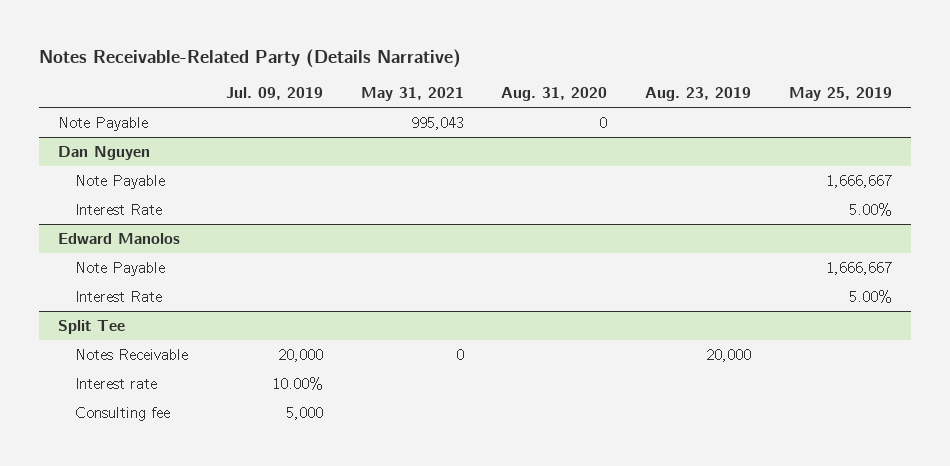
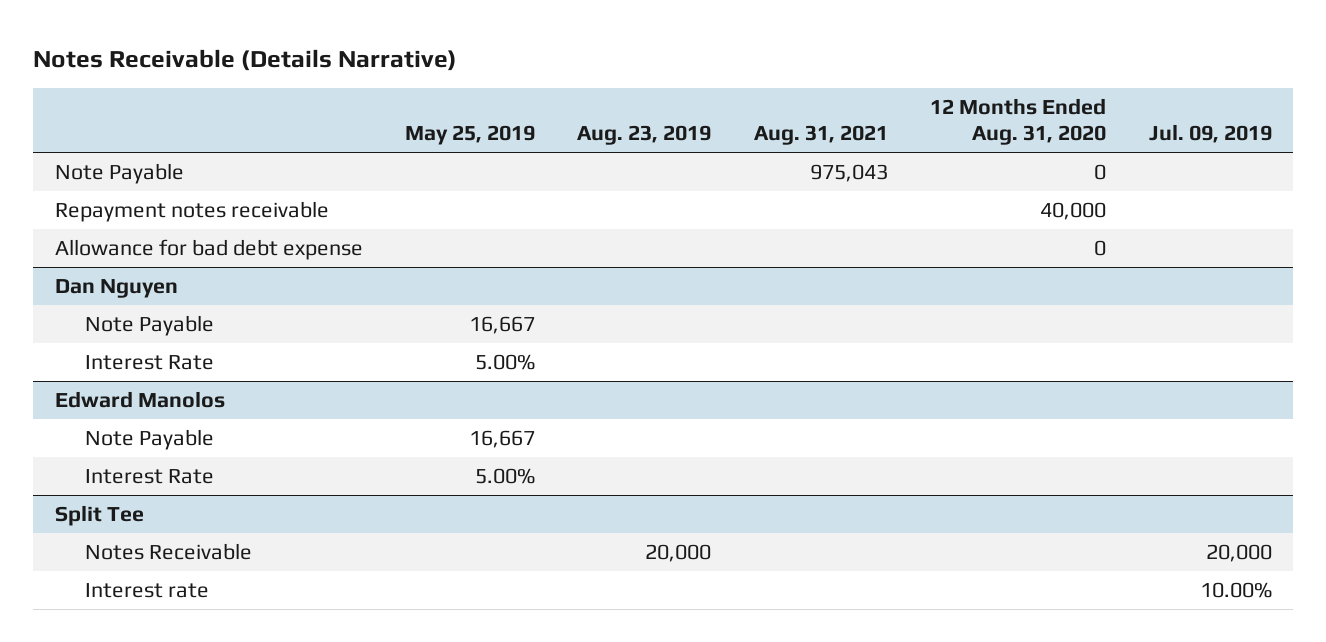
- Notes Receivable-Related Party (Details Narrative)
+ Notes Receivable (Details Narrative)
- | Jul. 09, 2019 | May 31, 2021 | Aug. 31, 2020 | Aug. 23, 2019 | May 25, 2019
+ | May 25, 2019 | Aug. 23, 2019 | Aug. 31, 2021 | 12 Months Ended Aug. 31, 2020 | Jul. 09, 2019
+ Repayment notes receivable | | | | 40,000 |
+ Allowance for bad debt expense | | | | 0 |
@ Dan Nguyen
- Note Payable | | | | | 1,666,667
+ Note Payable | 16,667 | | | |
@ Edward Manolos
- Note Payable | | | | | 1,666,667
+ Note Payable | 16,667 | | | |
@ Split Tee
- Consulting fee | 5,000 | | | |

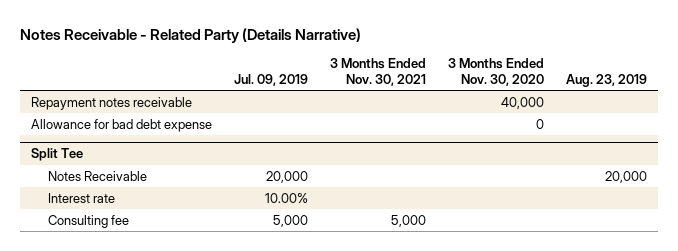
- Notes Receivable (Details Narrative)
+ Notes Receivable - Related Party (Details Narrative)
- | May 25, 2019 | Aug. 23, 2019 | Aug. 31, 2021 | 12 Months Ended Aug. 31, 2020 | Jul. 09, 2019
+ | Jul. 09, 2019 | 3 Months Ended Nov. 30, 2021 | 3 Months Ended Nov. 30, 2020 | Aug. 23, 2019
- Note Payable | | | 975,043 | 0 |
- Dan Nguyen
- Note Payable | 16,667 | | | |
- Interest Rate | 5.00% | | | |
- Edward Manolos
- Note Payable | 16,667 | | | |
- Interest Rate | 5.00% | | | |
@ Split Tee
+ Consulting fee | 5,000 | 5,000 | |

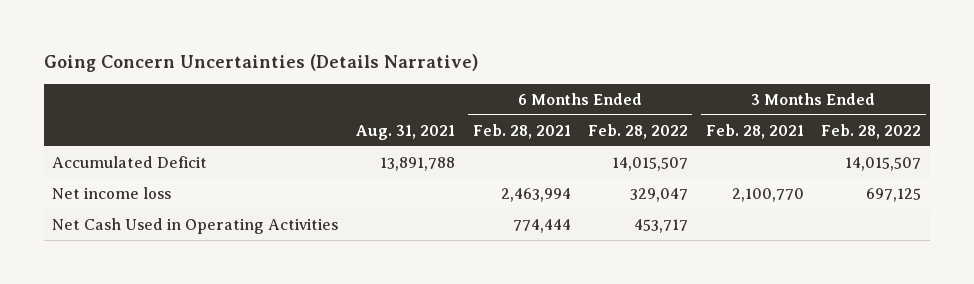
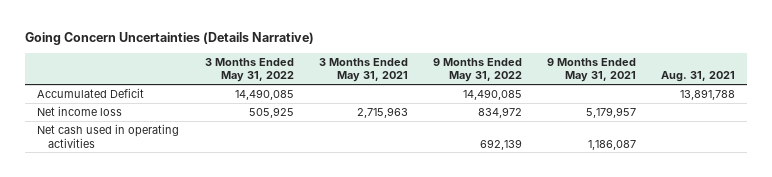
- | Aug. 31, 2021 | 6 Months Ended Feb. 28, 2021 | 6 Months Ended Feb. 28, 2022 | 3 Months Ended Feb. 28, 2021 | 3 Months Ended Feb. 28, 2022
+ | 3 Months Ended May 31, 2022 | 3 Months Ended May 31, 2021 | 9 Months Ended May 31, 2022 | 9 Months Ended May 31, 2021 | Aug. 31, 2021
- Net Cash Used in Operating Activities | | 774,444 | 453,717 | |
+ Net cash used in operating activities | | | 692,139 | 1,186,087 |

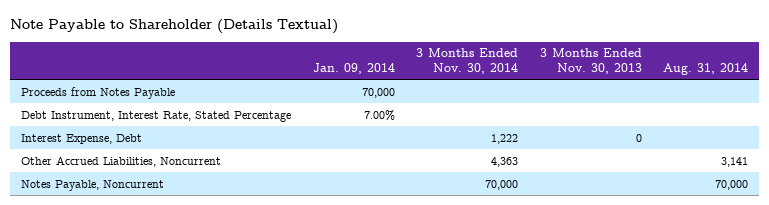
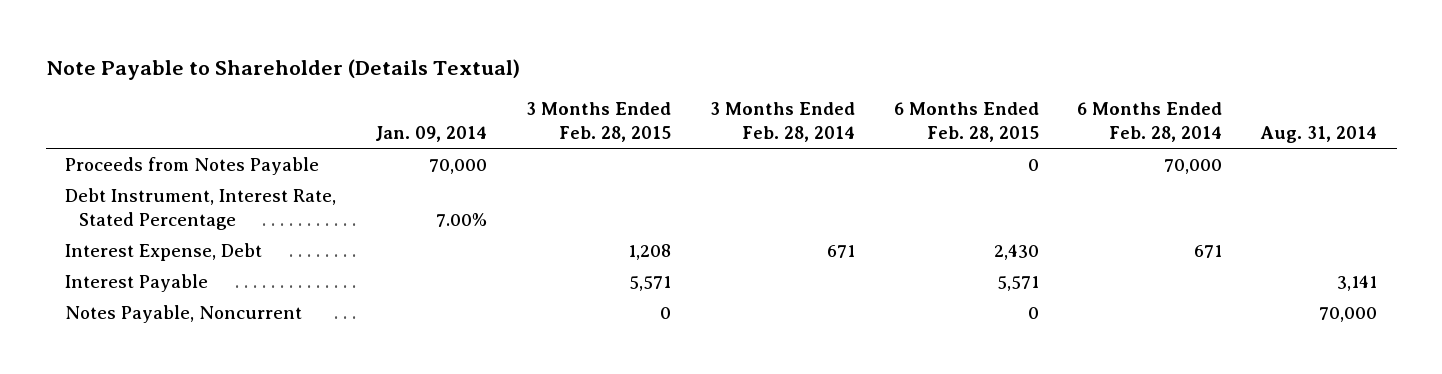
- | Jan. 09, 2014 | 3 Months Ended Nov. 30, 2014 | 3 Months Ended Nov. 30, 2013 | Aug. 31, 2014
+ | Jan. 09, 2014 | 3 Months Ended Feb. 28, 2015 | 3 Months Ended Feb. 28, 2014 | 6 Months Ended Feb. 28, 2015 | 6 Months Ended Feb. 28, 2014 | Aug. 31, 2014
- Other Accrued Liabilities, Noncurrent | | 4,363 | | 3,141
+ Interest Payable | | 5,571 | | 5,571 | | 3,141

